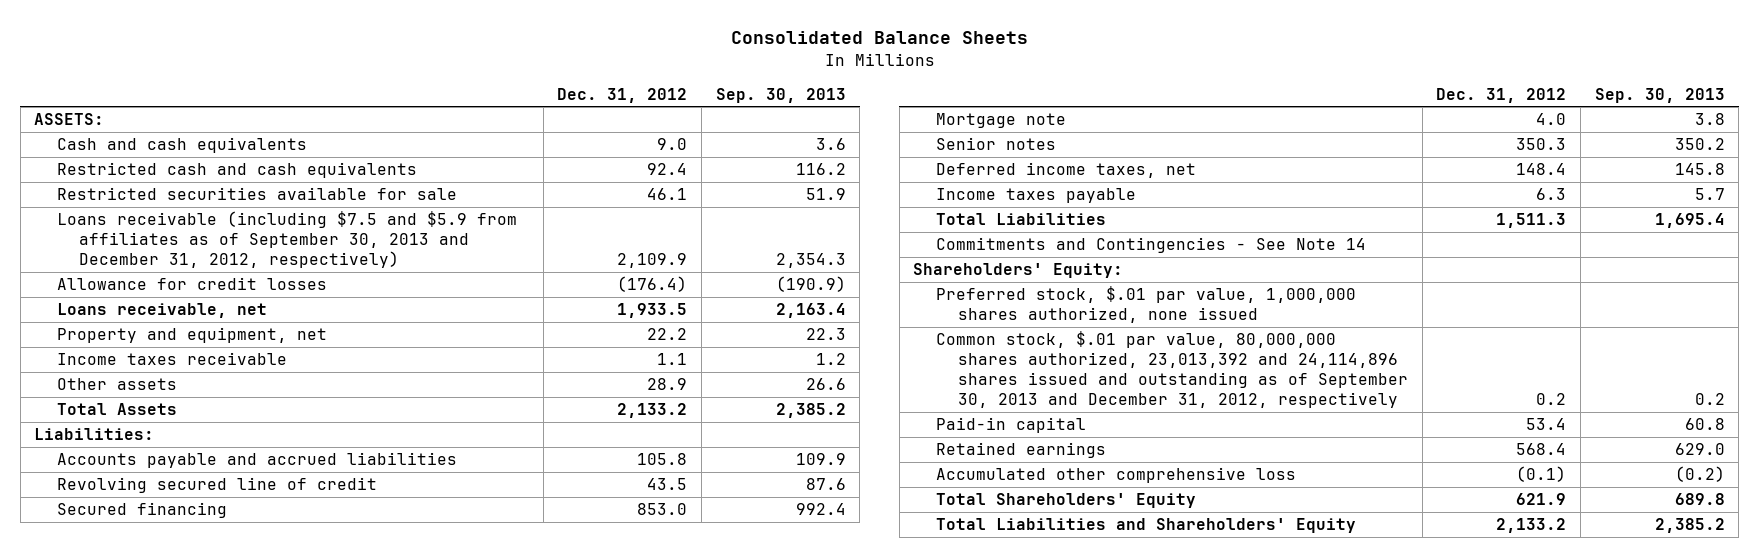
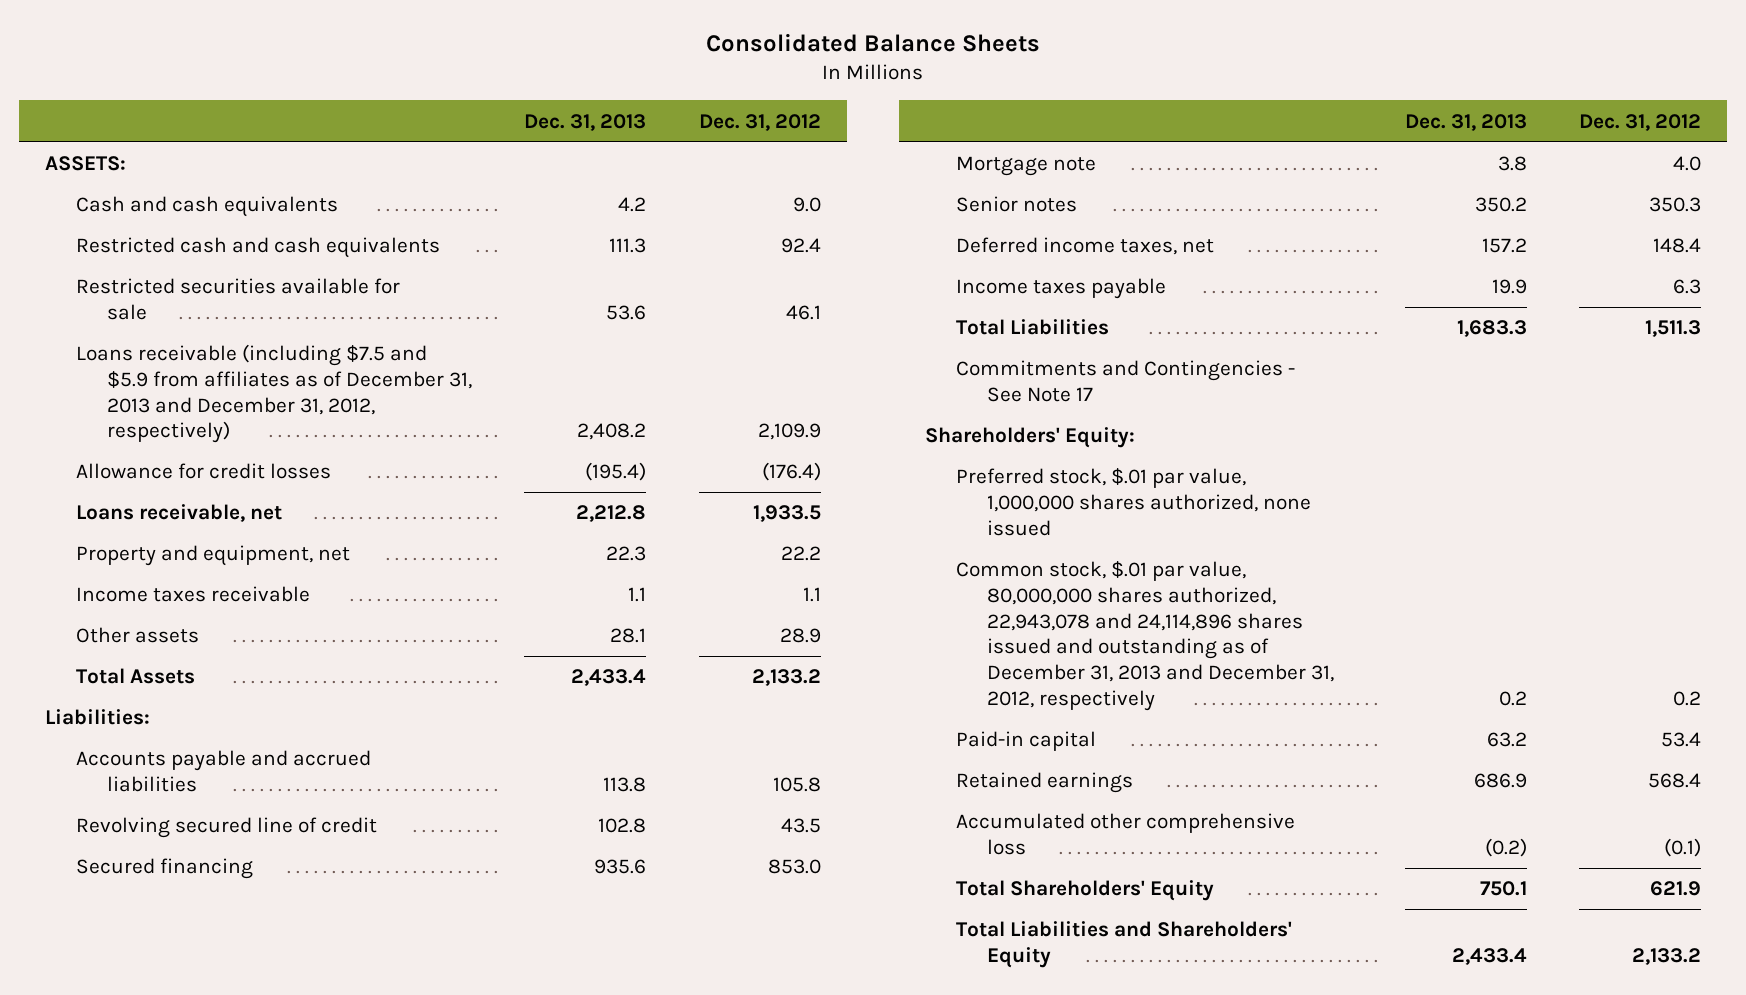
- | Dec. 31, 2012 | Sep. 30, 2013
+ | Dec. 31, 2013 | Dec. 31, 2012
- Loans receivable (including $7.5 and $5.9 from affiliates as of September 30, 2013 and December 31, 2012, respectively) | 2,109.9 | 2,354.3
+ Loans receivable (including $7.5 and $5.9 from affiliates as of December 31, 2013 and December 31, 2012, respectively) | 2,408.2 | 2,109.9
- Commitments and Contingencies - See Note 14
+ Commitments and Contingencies - See Note 17
- Common stock, $.01 par value, 80,000,000 shares authorized, 23,013,392 and 24,114,896 shares issued and outstanding as of September 30, 2013 and December 31, 2012, respectively | 0.2 | 0.2
+ Common stock, $.01 par value, 80,000,000 shares authorized, 22,943,078 and 24,114,896 shares issued and outstanding as of December 31, 2013 and December 31, 2012, respectively | 0.2 | 0.2

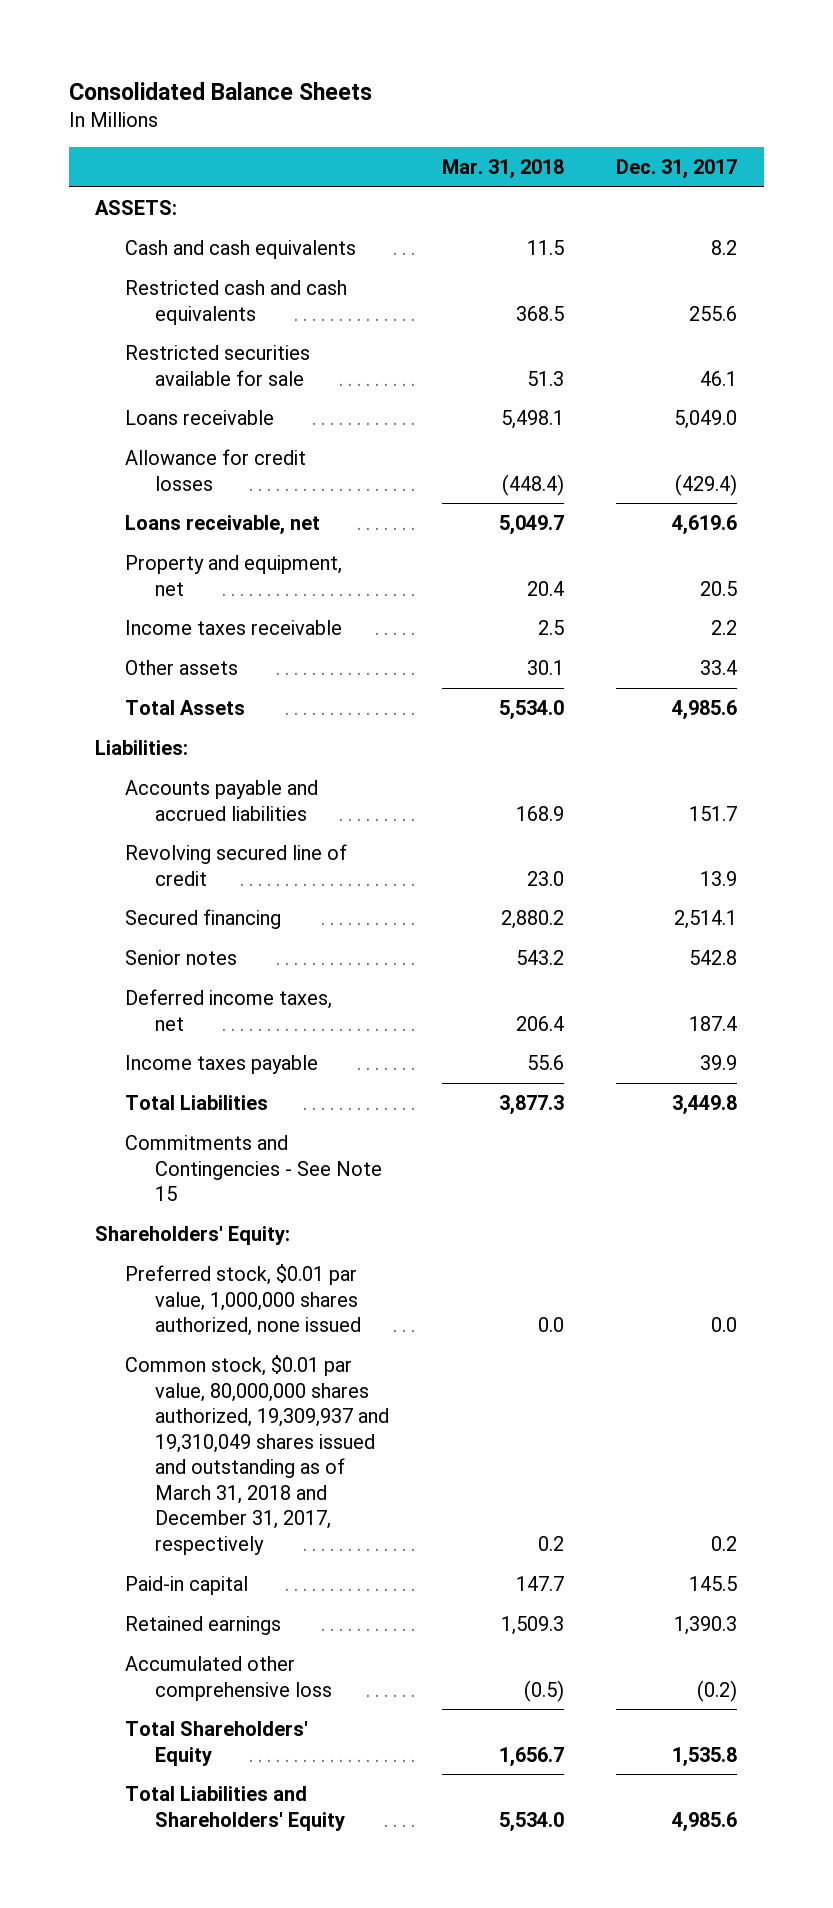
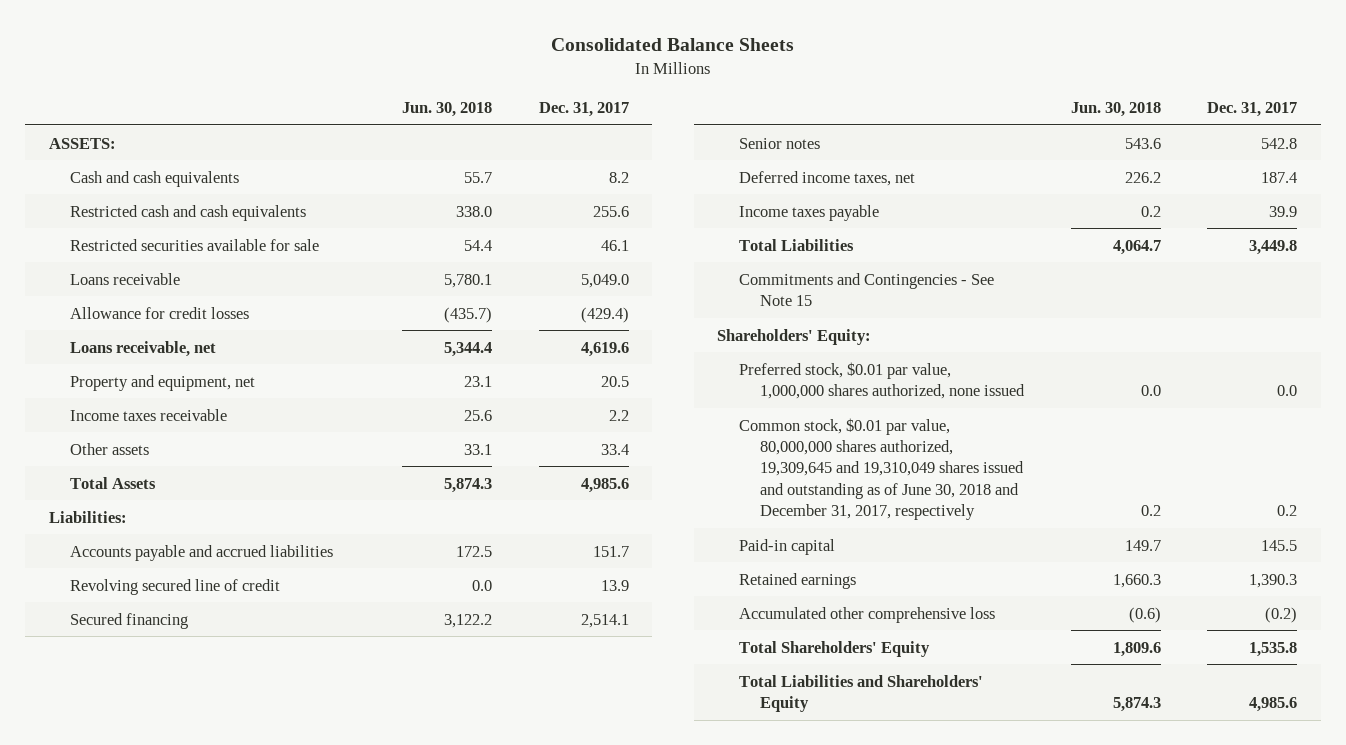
- | Mar. 31, 2018 | Dec. 31, 2017
+ | Jun. 30, 2018 | Dec. 31, 2017
- Common stock, $0.01 par value, 80,000,000 shares authorized, 19,309,937 and 19,310,049 shares issued and outstanding as of March 31, 2018 and December 31, 2017, respectively | 0.2 | 0.2
+ Common stock, $0.01 par value, 80,000,000 shares authorized, 19,309,645 and 19,310,049 shares issued and outstanding as of June 30, 2018 and December 31, 2017, respectively | 0.2 | 0.2

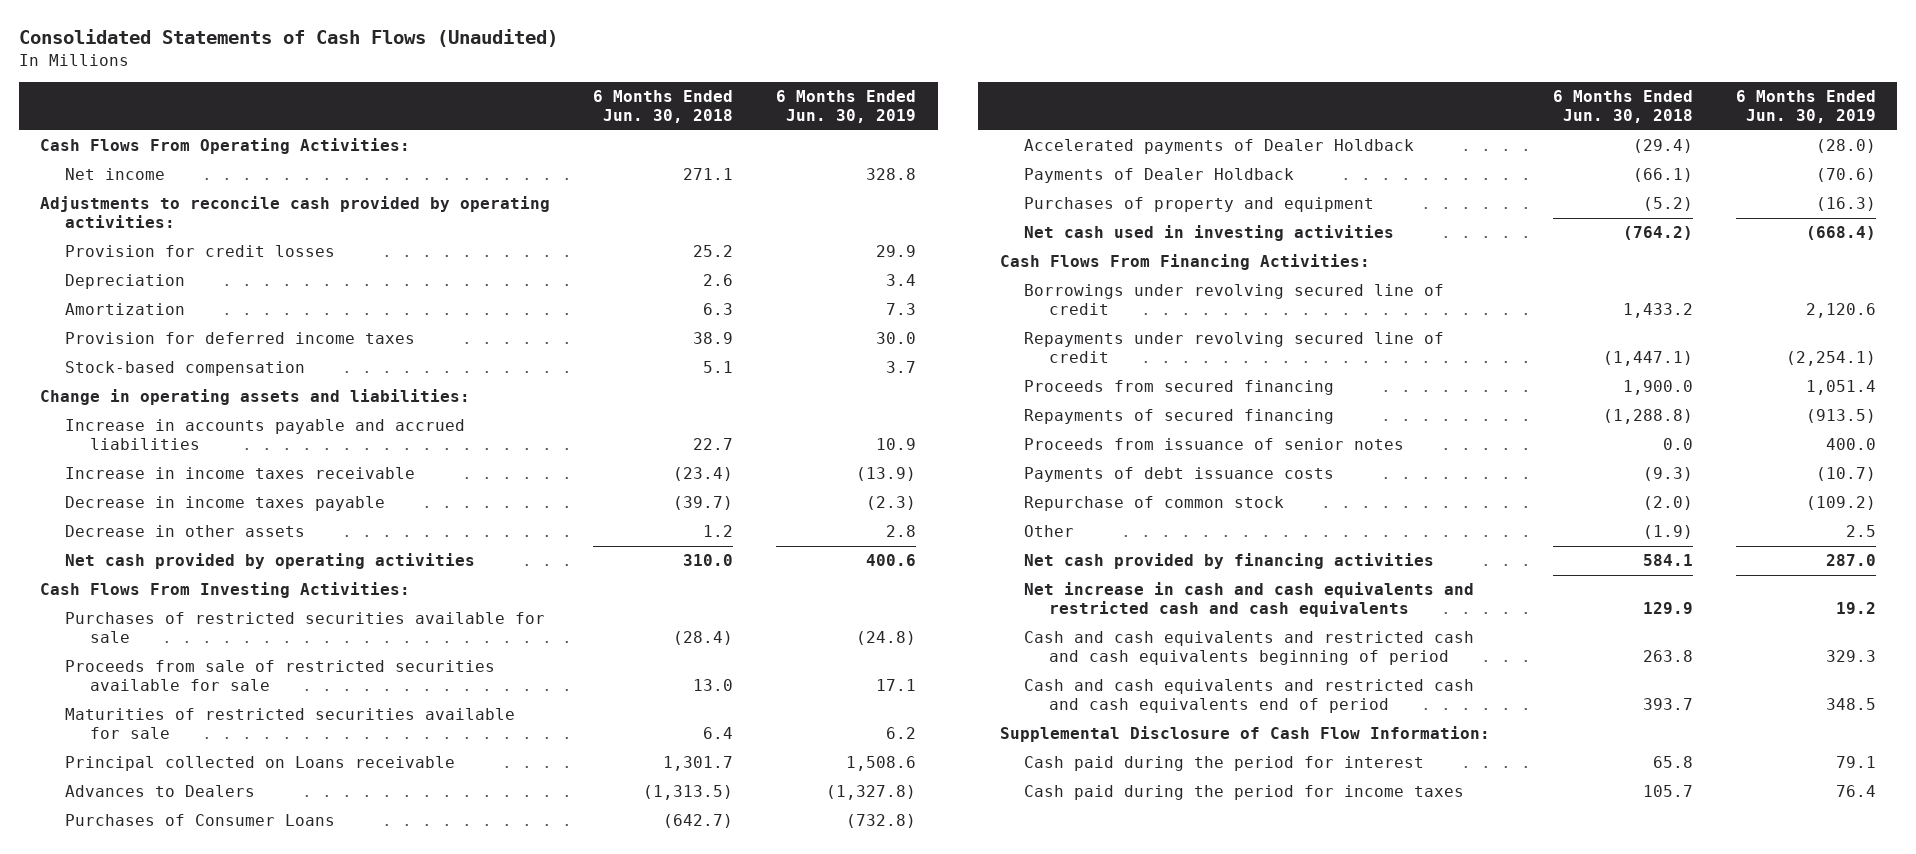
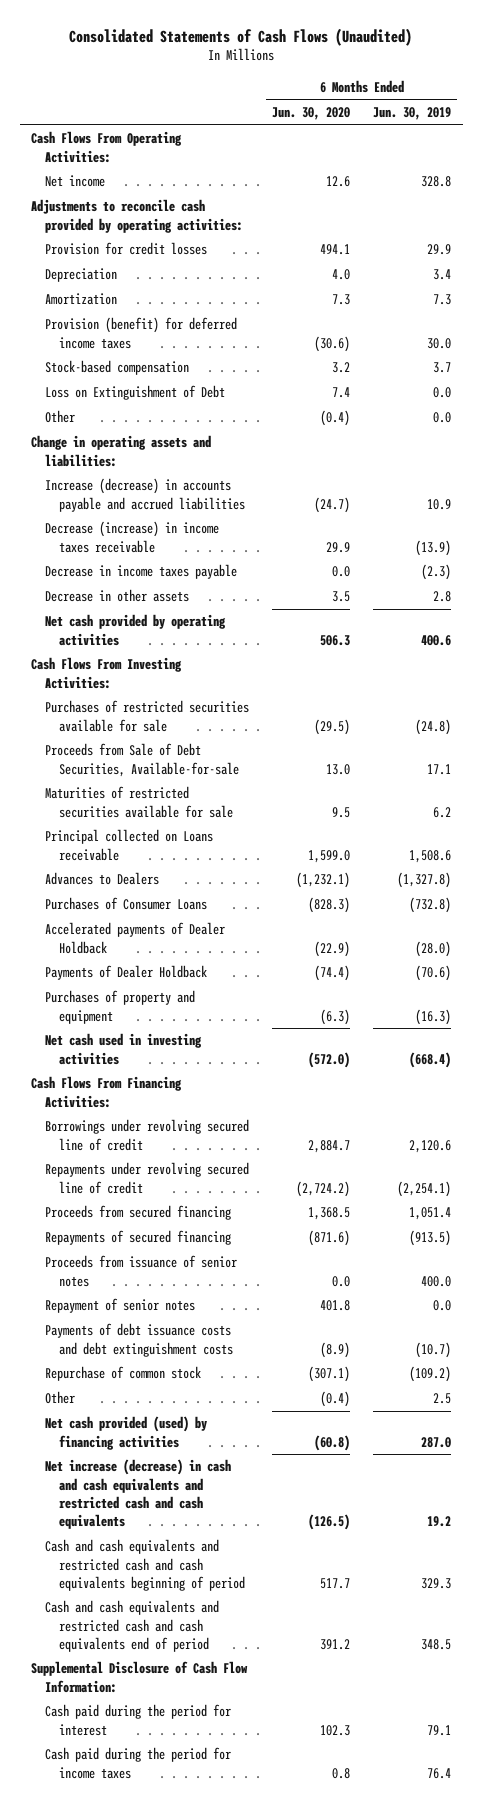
- | 6 Months Ended Jun. 30, 2018 | 6 Months Ended Jun. 30, 2019
+ | 6 Months Ended Jun. 30, 2020 | 6 Months Ended Jun. 30, 2019
- Provision for deferred income taxes | 38.9 | 30.0
+ Provision (benefit) for deferred income taxes | (30.6) | 30.0
+ Loss on Extinguishment of Debt | 7.4 | 0.0
+ Other | (0.4) | 0.0
- Increase in accounts payable and accrued liabilities | 22.7 | 10.9
- Increase in income taxes receivable | (23.4) | (13.9)
+ Increase (decrease) in accounts payable and accrued liabilities | (24.7) | 10.9
+ Decrease (increase) in income taxes receivable | 29.9 | (13.9)
- Proceeds from sale of restricted securities available for sale | 13.0 | 17.1
+ Proceeds from Sale of Debt Securities, Available-for-sale | 13.0 | 17.1
- Payments of debt issuance costs | (9.3) | (10.7)
+ Repayment of senior notes | 401.8 | 0.0
+ Payments of debt issuance costs and debt extinguishment costs | (8.9) | (10.7)
- Net cash provided by financing activities | 584.1 | 287.0
- Net increase in cash and cash equivalents and restricted cash and cash equivalents | 129.9 | 19.2
+ Net cash provided (used) by financing activities | (60.8) | 287.0
+ Net increase (decrease) in cash and cash equivalents and restricted cash and cash equivalents | (126.5) | 19.2

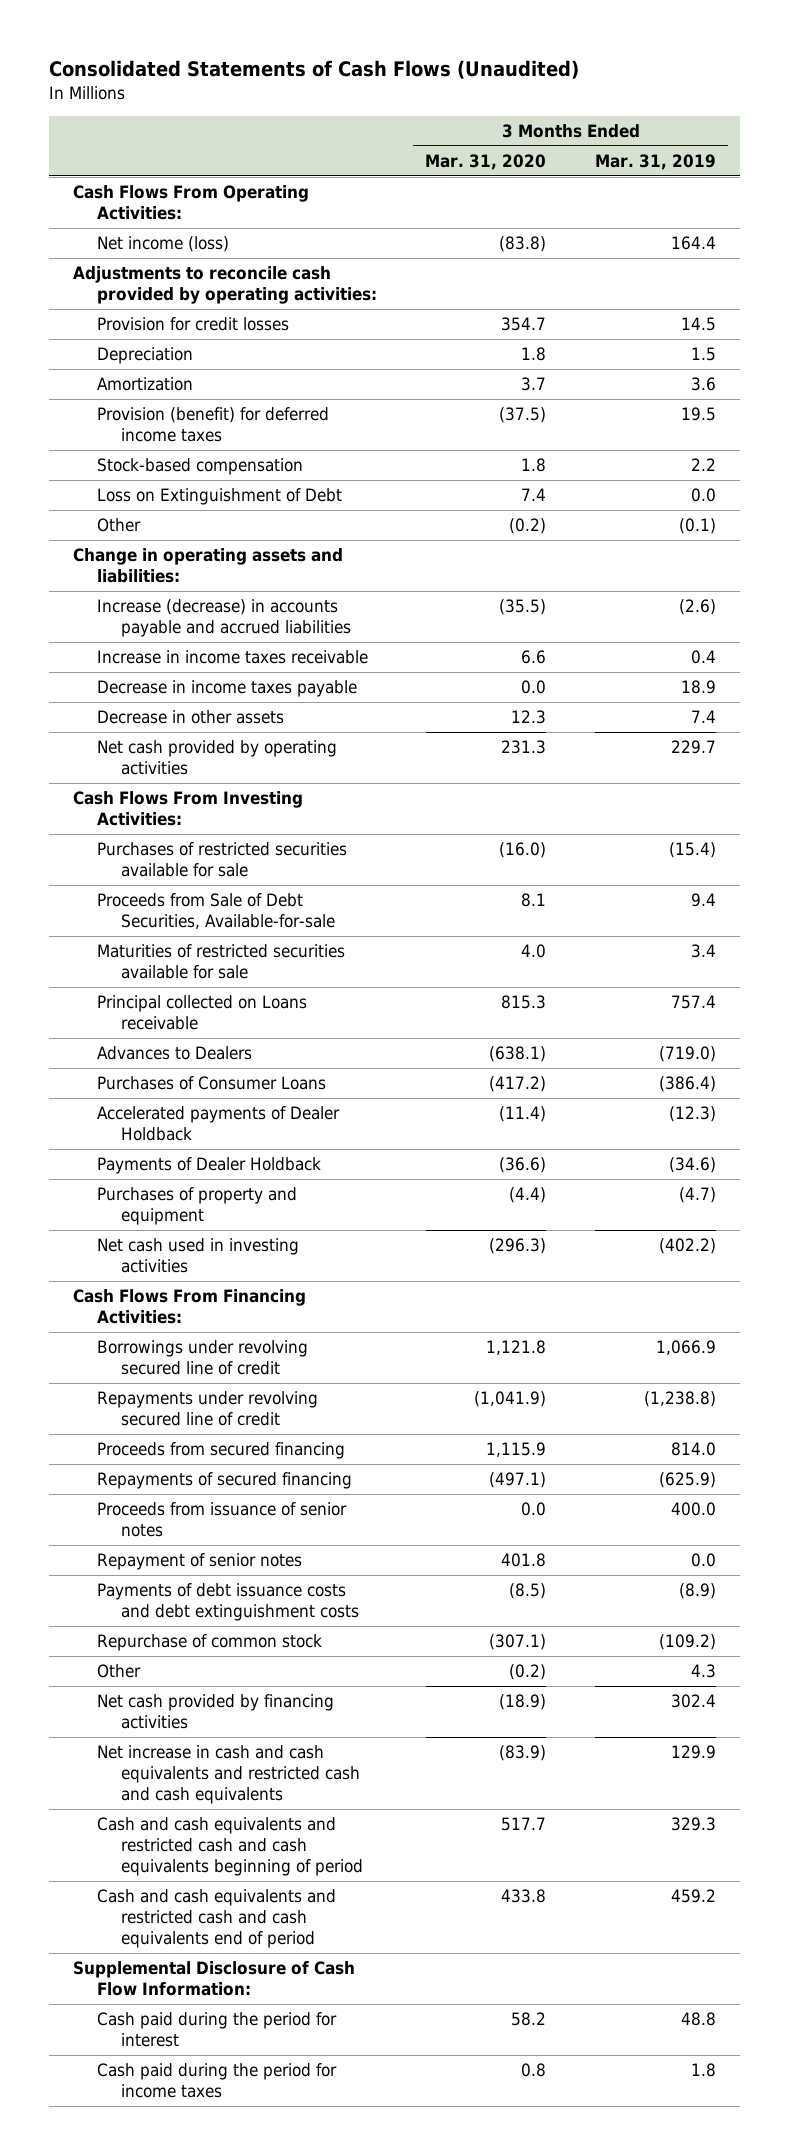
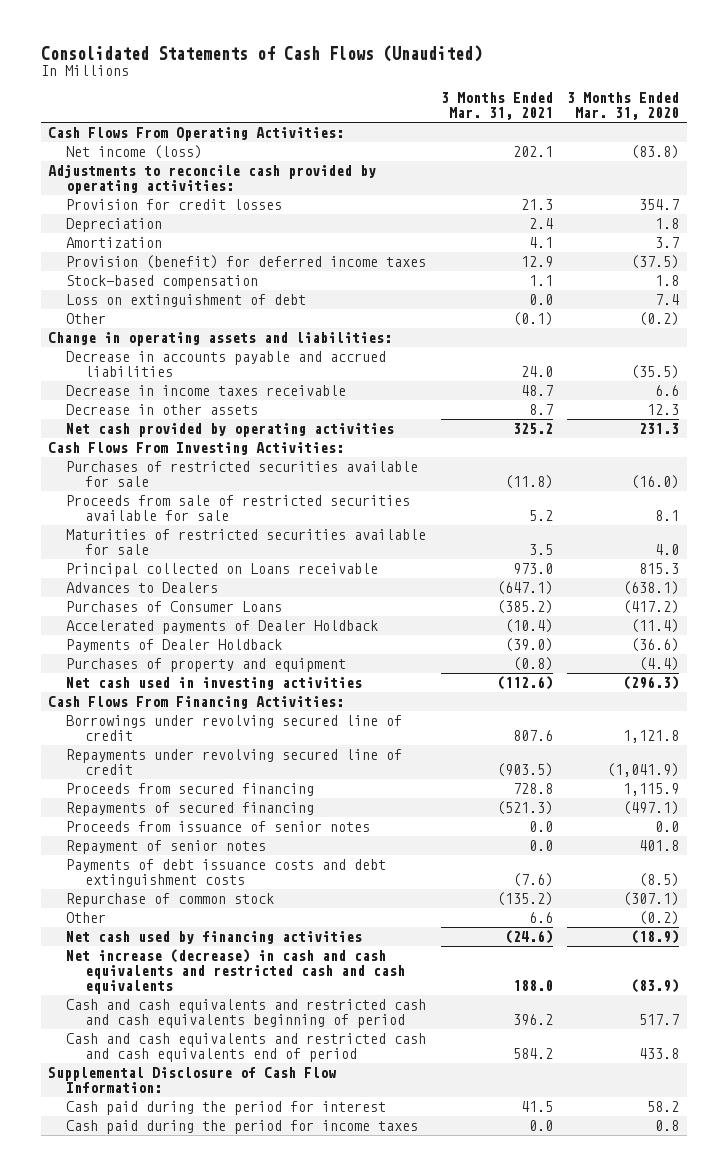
- | 3 Months Ended Mar. 31, 2020 | 3 Months Ended Mar. 31, 2019
+ | 3 Months Ended Mar. 31, 2021 | 3 Months Ended Mar. 31, 2020
- Loss on Extinguishment of Debt | 7.4 | 0.0
+ Loss on extinguishment of debt | 0.0 | 7.4
- Increase (decrease) in accounts payable and accrued liabilities | (35.5) | (2.6)
- Increase in income taxes receivable | 6.6 | 0.4
- Decrease in income taxes payable | 0.0 | 18.9
+ Decrease in accounts payable and accrued liabilities | 24.0 | (35.5)
+ Decrease in income taxes receivable | 48.7 | 6.6
- Proceeds from Sale of Debt Securities, Available-for-sale | 8.1 | 9.4
+ Proceeds from sale of restricted securities available for sale | 5.2 | 8.1
- Net cash provided by financing activities | (18.9) | 302.4
- Net increase in cash and cash equivalents and restricted cash and cash equivalents | (83.9) | 129.9
+ Net cash used by financing activities | (24.6) | (18.9)
+ Net increase (decrease) in cash and cash equivalents and restricted cash and cash equivalents | 188.0 | (83.9)

